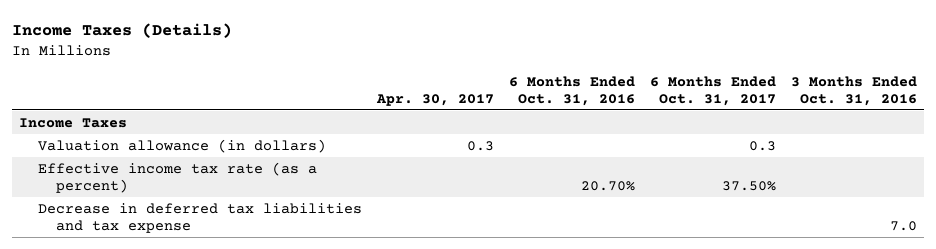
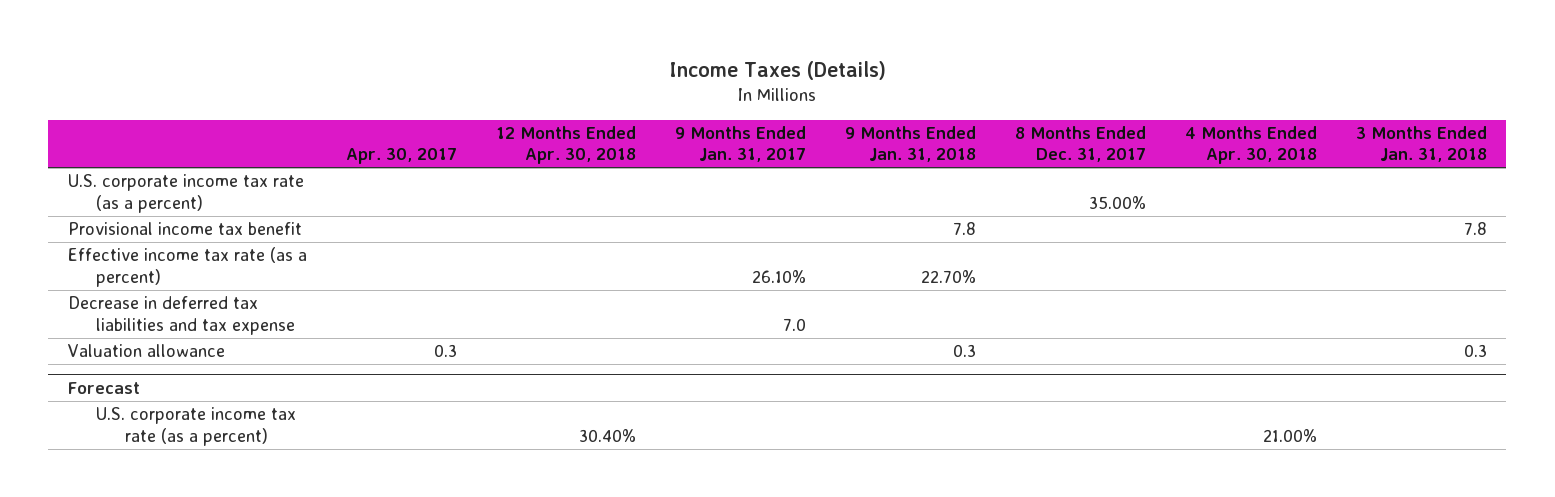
- | Apr. 30, 2017 | 6 Months Ended Oct. 31, 2016 | 6 Months Ended Oct. 31, 2017 | 3 Months Ended Oct. 31, 2016
+ | Apr. 30, 2017 | 12 Months Ended Apr. 30, 2018 | 9 Months Ended Jan. 31, 2017 | 9 Months Ended Jan. 31, 2018 | 8 Months Ended Dec. 31, 2017 | 4 Months Ended Apr. 30, 2018 | 3 Months Ended Jan. 31, 2018
- Income Taxes
- Valuation allowance (in dollars) | 0.3 | | 0.3 |
+ U.S. corporate income tax rate (as a percent) | | | | | 35.00% | |
+ Provisional income tax benefit | | | | 7.8 | | | 7.8
+ Valuation allowance | 0.3 | | | 0.3 | | | 0.3
+ Forecast
+ U.S. corporate income tax rate (as a percent) | | 30.40% | | | | 21.00% |

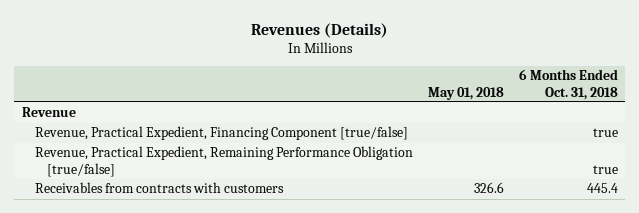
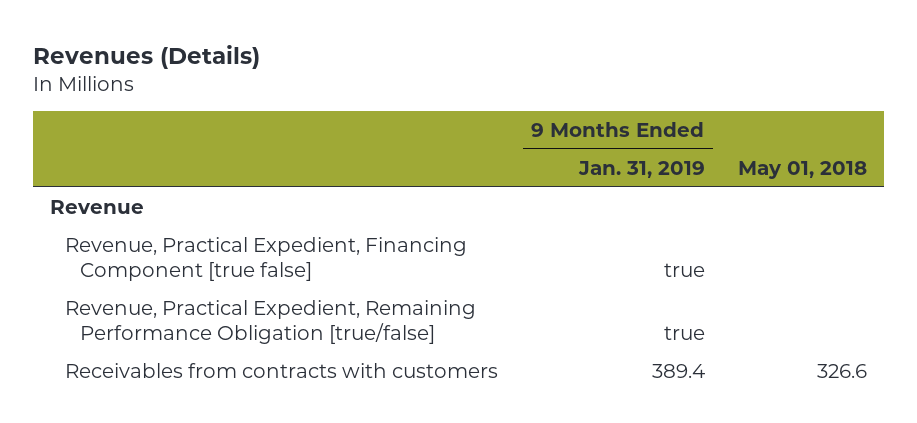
- | May 01, 2018 | 6 Months Ended Oct. 31, 2018
+ | 9 Months Ended Jan. 31, 2019 | May 01, 2018
- Revenue, Practical Expedient, Financing Component [true/false] | | true
+ Revenue, Practical Expedient, Financing Component [true false] | true |

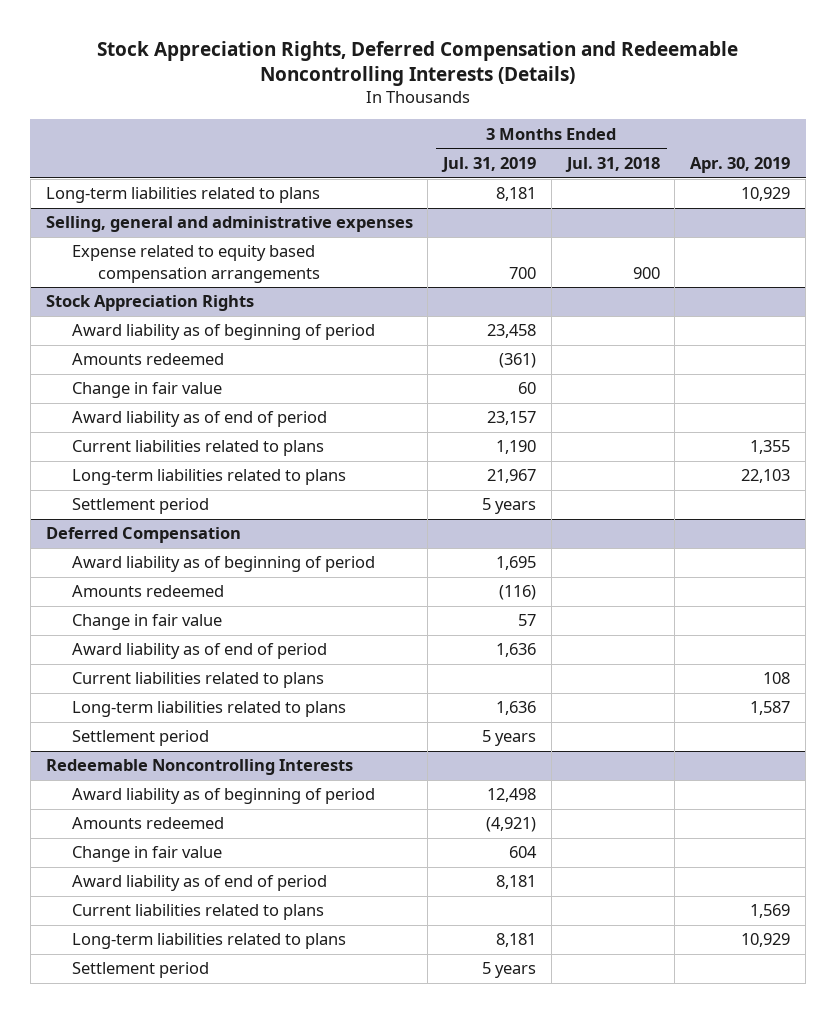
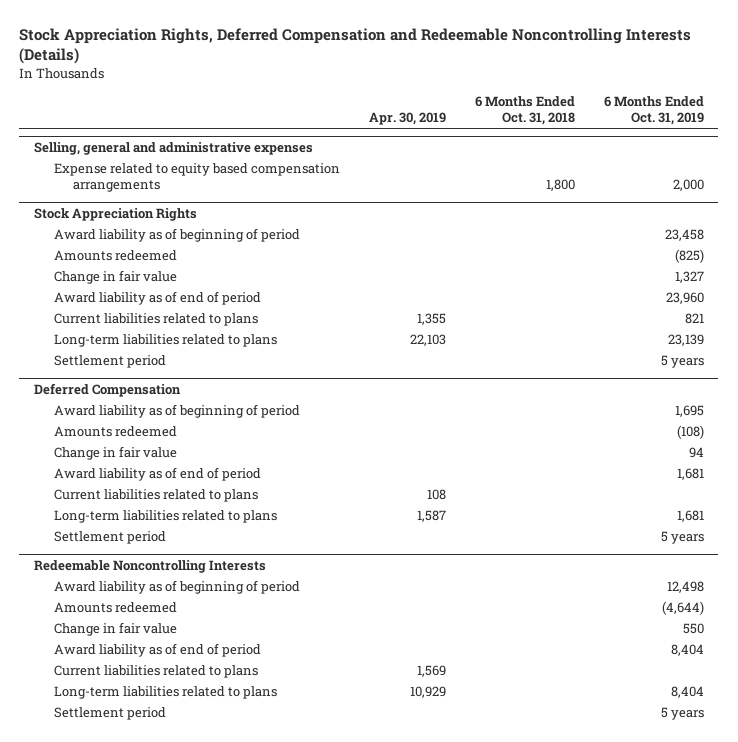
- | 3 Months Ended Jul. 31, 2019 | 3 Months Ended Jul. 31, 2018 | Apr. 30, 2019
+ | Apr. 30, 2019 | 6 Months Ended Oct. 31, 2018 | 6 Months Ended Oct. 31, 2019
- Long-term liabilities related to plans | 8,181 | | 10,929

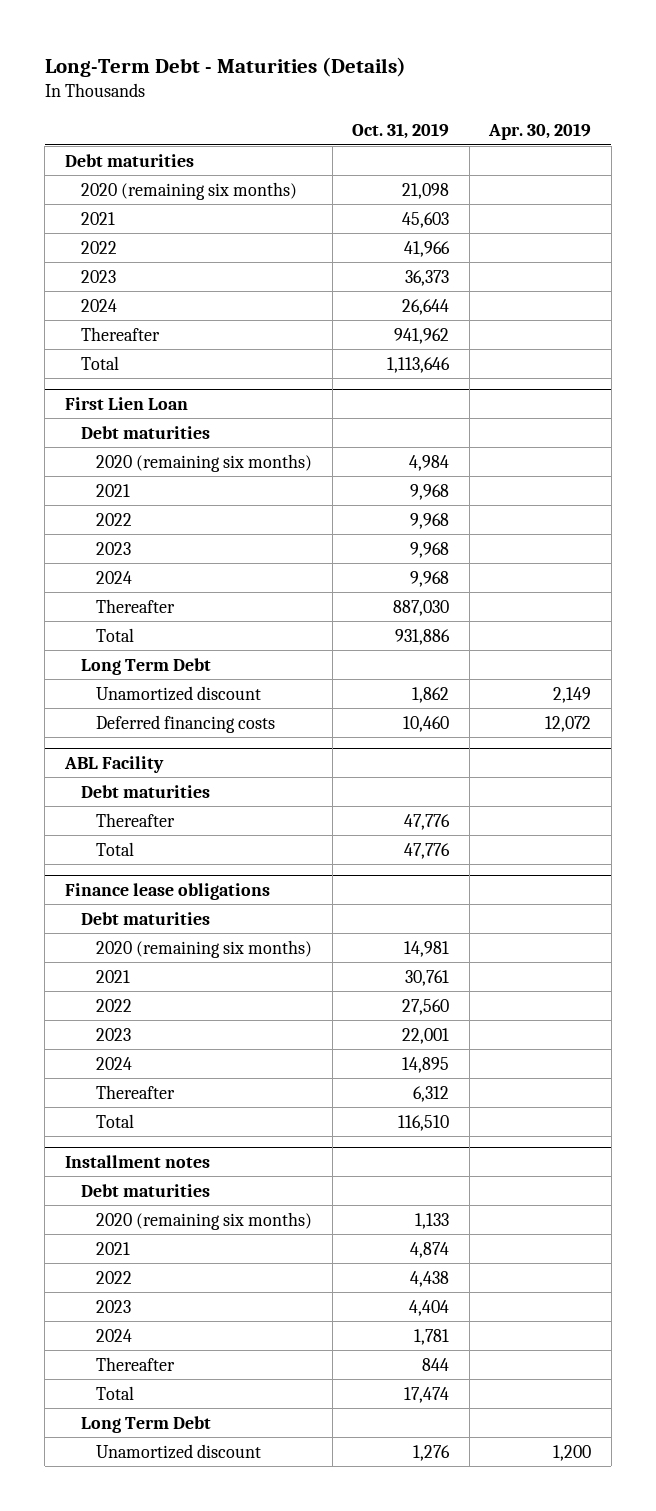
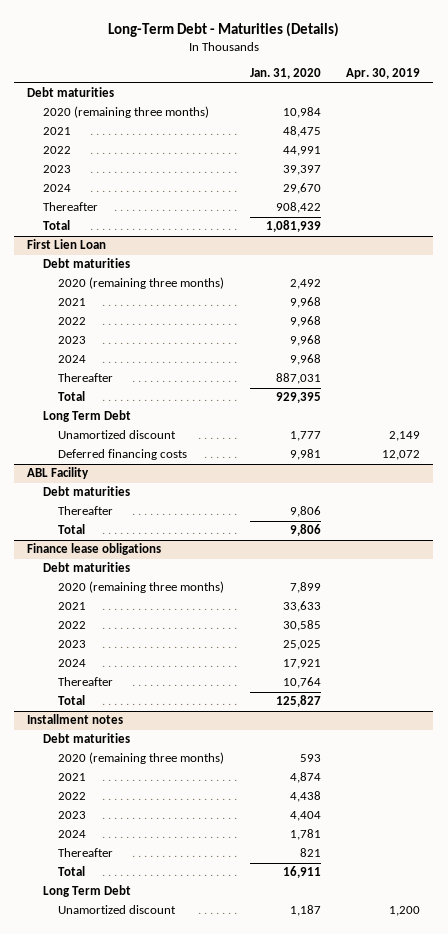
- | Oct. 31, 2019 | Apr. 30, 2019
+ | Jan. 31, 2020 | Apr. 30, 2019
- 2020 (remaining six months) | 21,098 |
+ 2020 (remaining three months) | 10,984 |
@ First Lien Loan
- 2020 (remaining six months) | 4,984 |
+ 2020 (remaining three months) | 2,492 |
@ Finance lease obligations
- 2020 (remaining six months) | 14,981 |
+ 2020 (remaining three months) | 7,899 |
@ Installment notes
- 2020 (remaining six months) | 1,133 |
+ 2020 (remaining three months) | 593 |

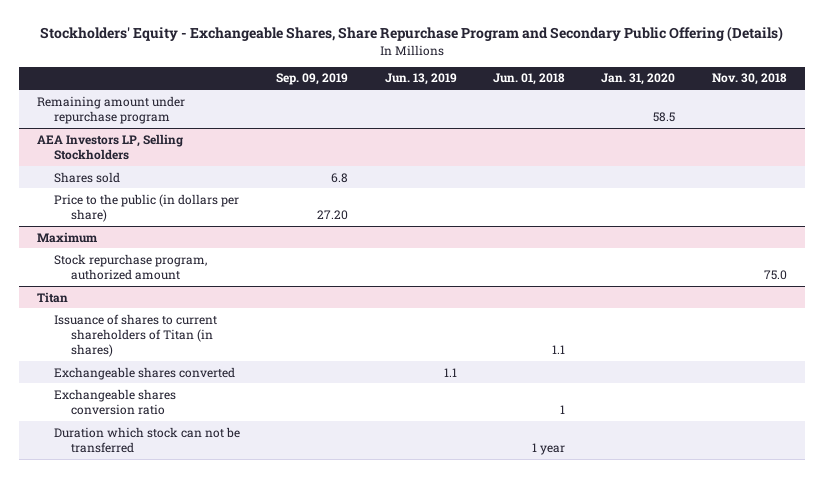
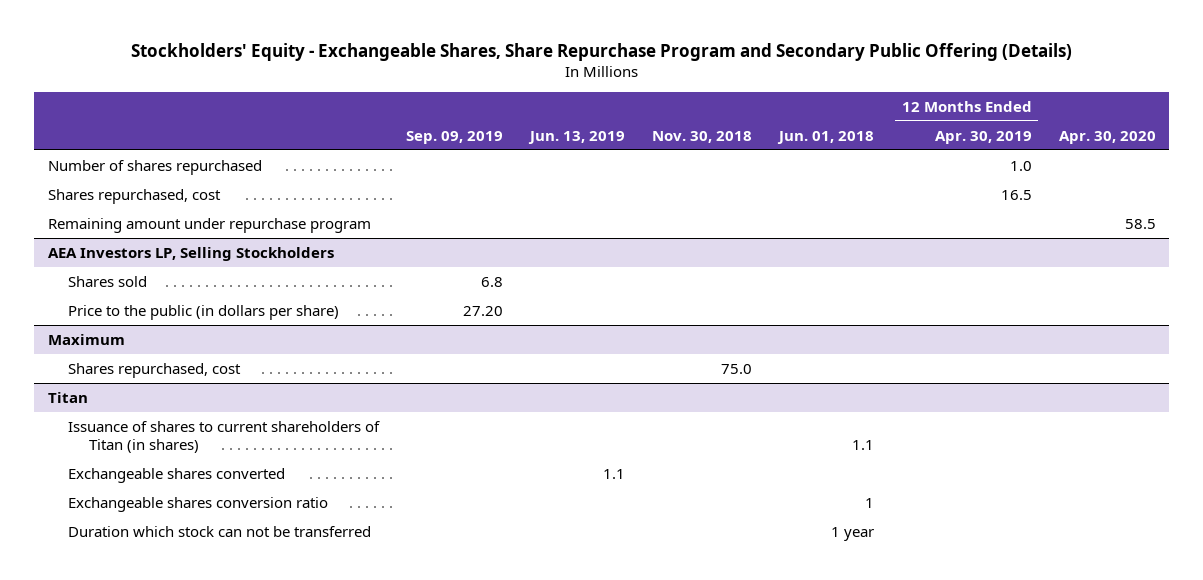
- | Sep. 09, 2019 | Jun. 13, 2019 | Jun. 01, 2018 | Jan. 31, 2020 | Nov. 30, 2018
+ | Sep. 09, 2019 | Jun. 13, 2019 | Nov. 30, 2018 | Jun. 01, 2018 | 12 Months Ended Apr. 30, 2019 | Apr. 30, 2020
+ Number of shares repurchased | | | | | 1.0 |
+ Shares repurchased, cost | | | | | 16.5 |
@ Maximum
- Stock repurchase program, authorized amount | | | | | 75.0
+ Shares repurchased, cost | | | 75.0 | | |

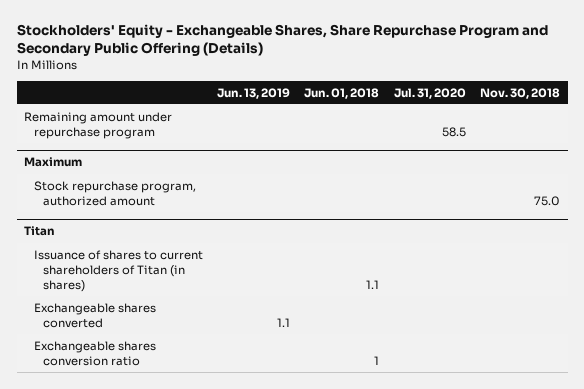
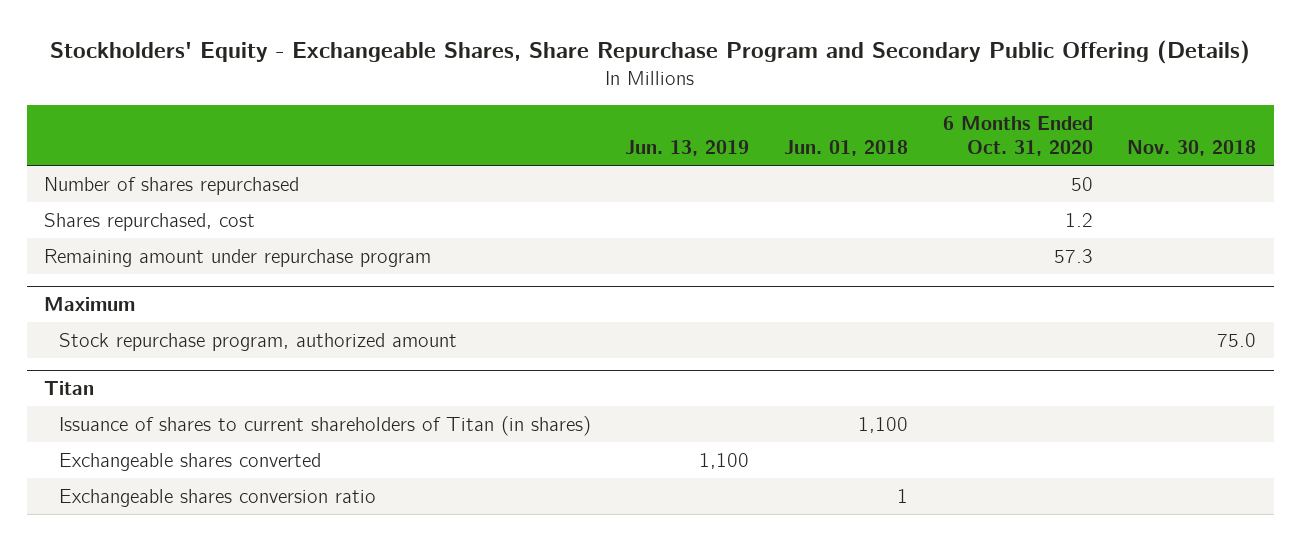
- | Jun. 13, 2019 | Jun. 01, 2018 | Jul. 31, 2020 | Nov. 30, 2018
+ | Jun. 13, 2019 | Jun. 01, 2018 | 6 Months Ended Oct. 31, 2020 | Nov. 30, 2018
+ Number of shares repurchased | | | 50 |
+ Shares repurchased, cost | | | 1.2 |
@ Titan
- Issuance of shares to current shareholders of Titan (in shares) | | 1.1 | |
- Exchangeable shares converted | 1.1 | | |
+ Issuance of shares to current shareholders of Titan (in shares) | | 1,100 | |
+ Exchangeable shares converted | 1,100 | | |

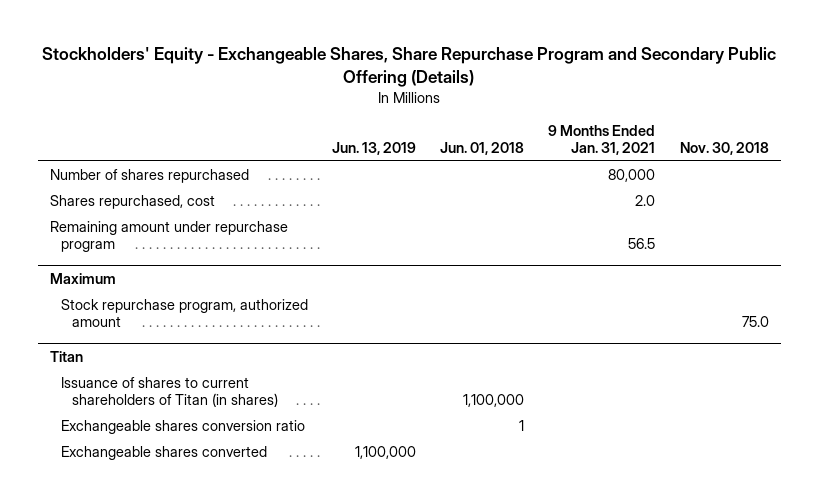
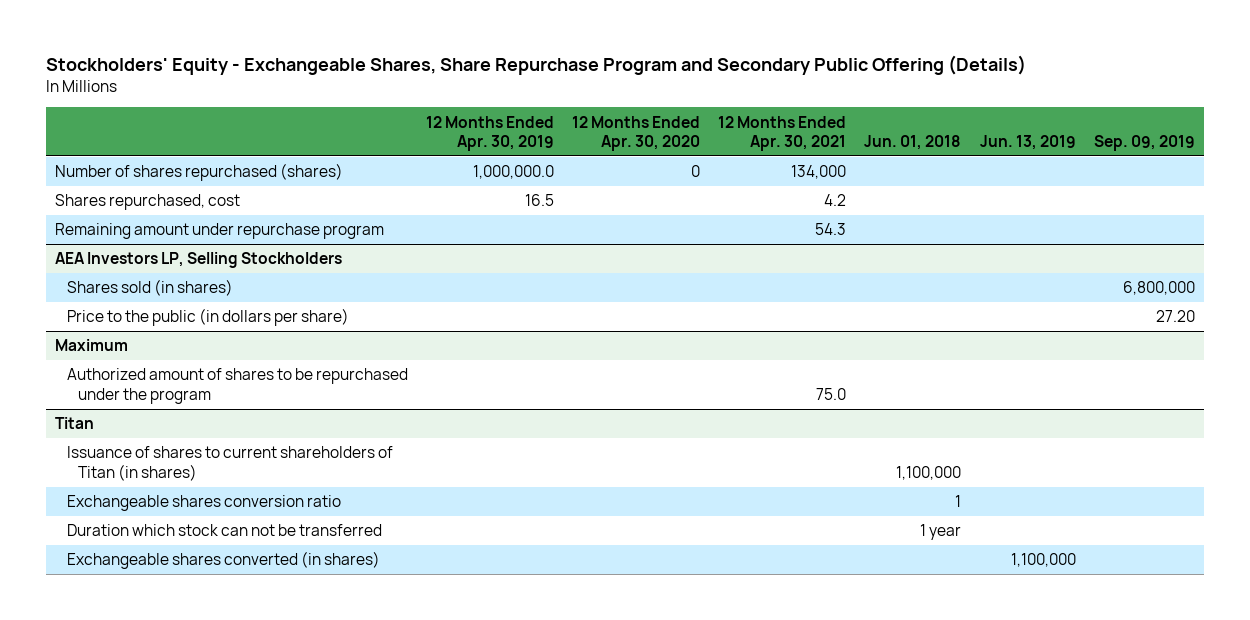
- | Jun. 13, 2019 | Jun. 01, 2018 | 9 Months Ended Jan. 31, 2021 | Nov. 30, 2018
+ | 12 Months Ended Apr. 30, 2019 | 12 Months Ended Apr. 30, 2020 | 12 Months Ended Apr. 30, 2021 | Jun. 01, 2018 | Jun. 13, 2019 | Sep. 09, 2019
- Number of shares repurchased | | | 80,000 |
+ Number of shares repurchased (shares) | 1,000,000.0 | 0 | 134,000 | | |
+ AEA Investors LP, Selling Stockholders
+ Shares sold (in shares) | | | | | | 6,800,000
+ Price to the public (in dollars per share) | | | | | | 27.20
@ Maximum
- Stock repurchase program, authorized amount | | | | 75.0
+ Authorized amount of shares to be repurchased under the program | | | 75.0 | | |
@ Titan
- Exchangeable shares converted | 1,100,000 | | |
+ Duration which stock can not be transferred | | | | 1 year | |
+ Exchangeable shares converted (in shares) | | | | | 1,100,000 |

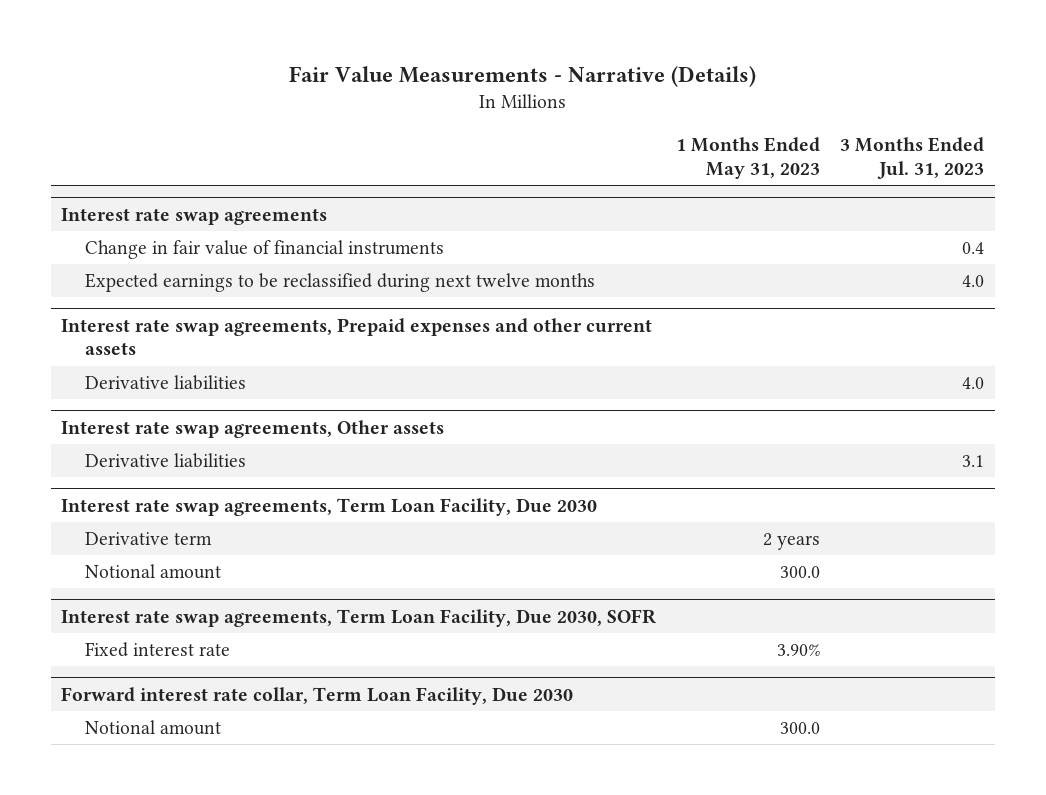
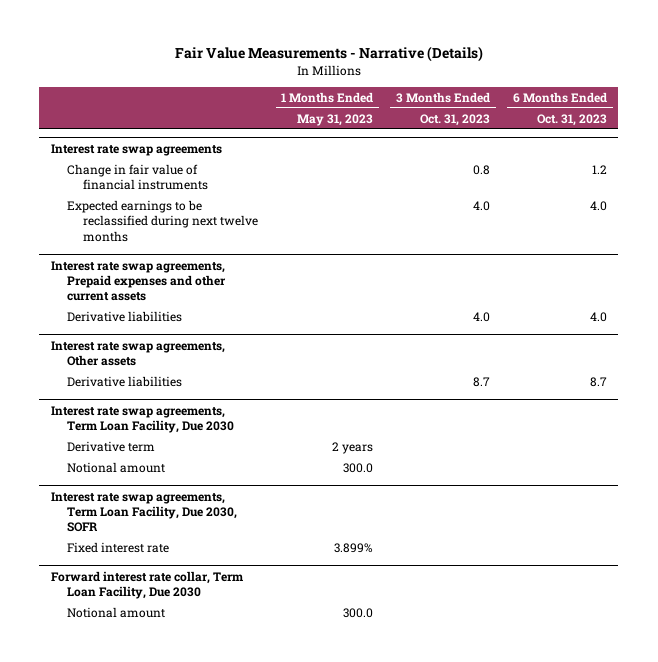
- | 1 Months Ended May 31, 2023 | 3 Months Ended Jul. 31, 2023
+ | 1 Months Ended May 31, 2023 | 3 Months Ended Oct. 31, 2023 | 6 Months Ended Oct. 31, 2023
@ Interest rate swap agreements, Term Loan Facility, Due 2030, SOFR
- Fixed interest rate | 3.90% |
+ Fixed interest rate | 3.899% | |

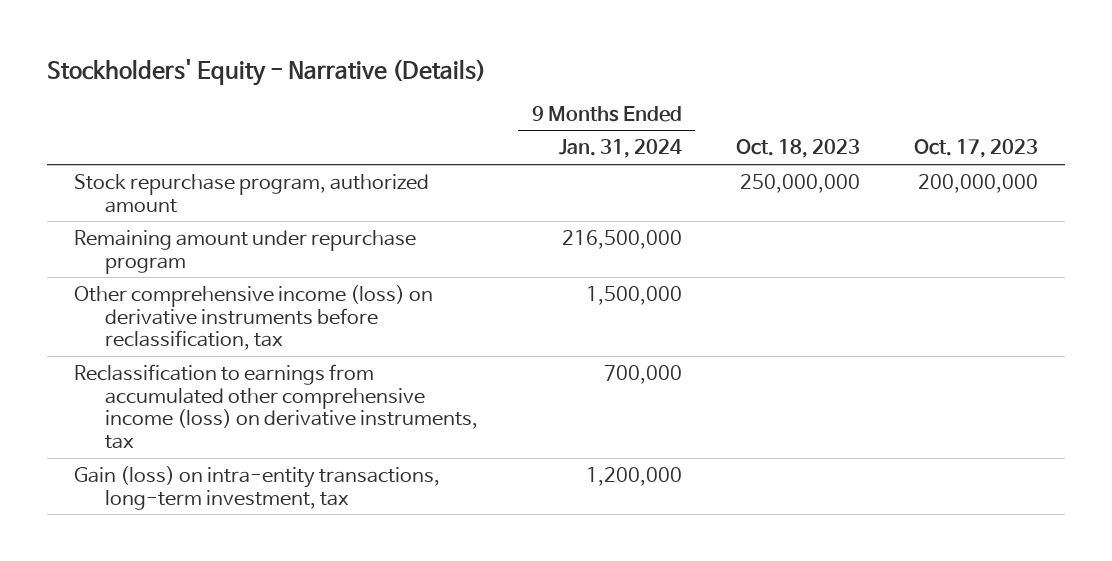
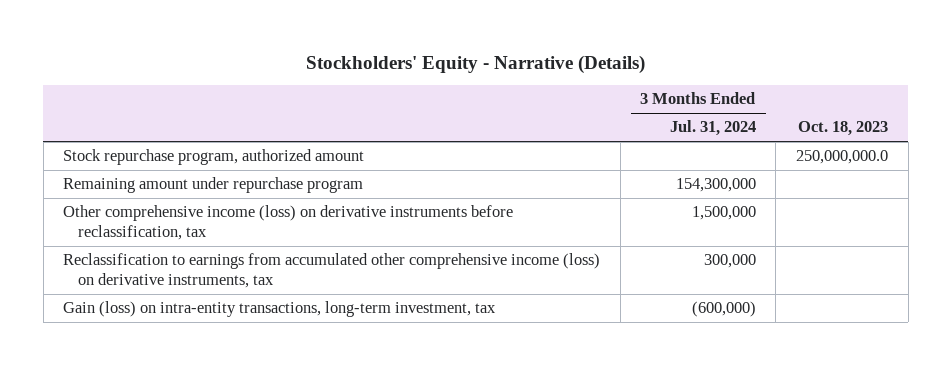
- | 9 Months Ended Jan. 31, 2024 | Oct. 18, 2023 | Oct. 17, 2023
+ | 3 Months Ended Jul. 31, 2024 | Oct. 18, 2023
- Stock repurchase program, authorized amount | | 250,000,000 | 200,000,000
+ Stock repurchase program, authorized amount | | 250,000,000.0

